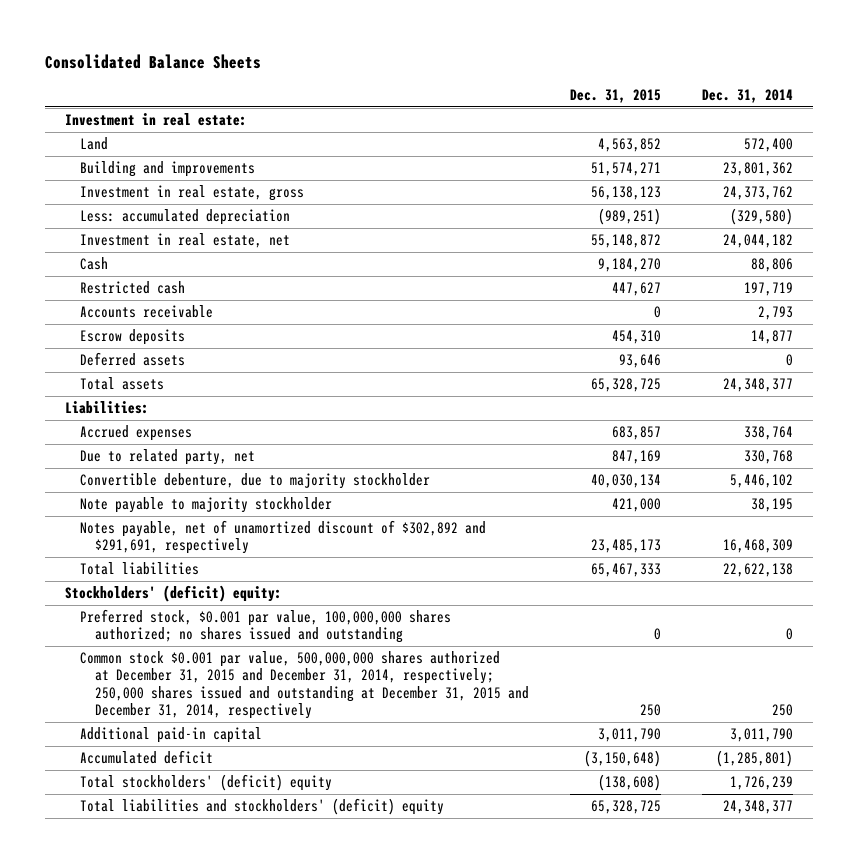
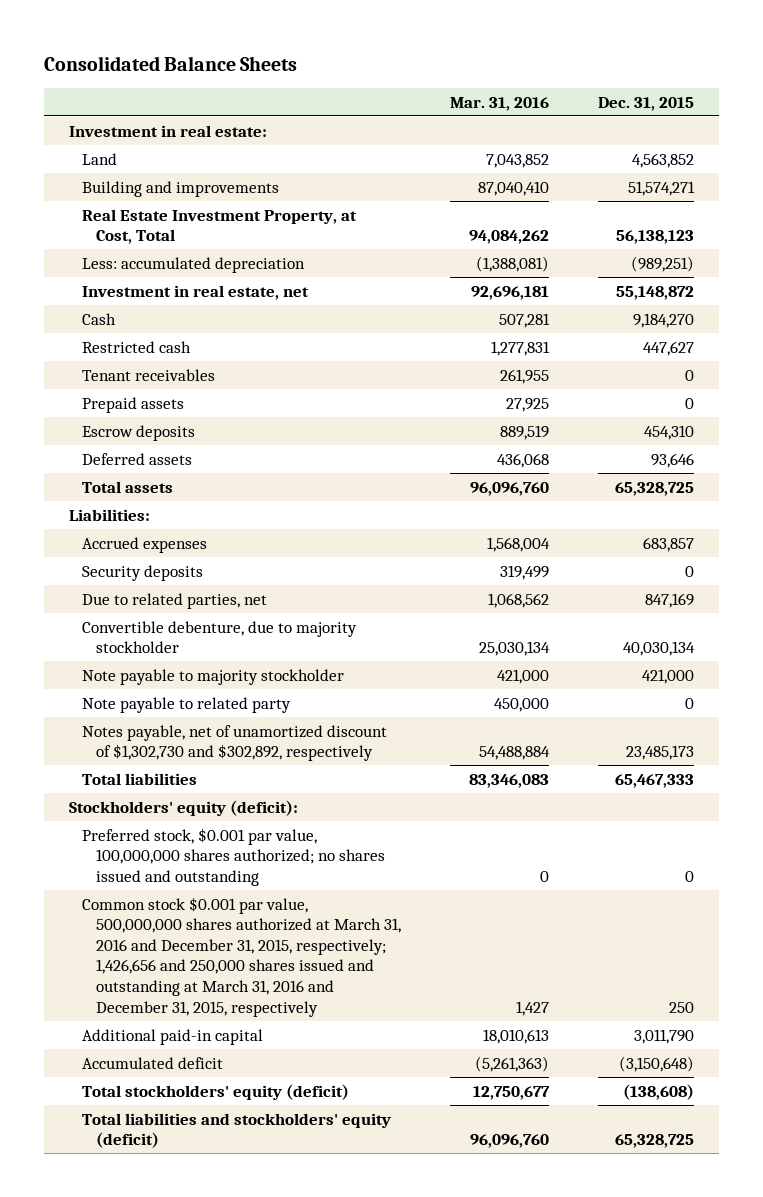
- | Dec. 31, 2015 | Dec. 31, 2014
+ | Mar. 31, 2016 | Dec. 31, 2015
- Investment in real estate, gross | 56,138,123 | 24,373,762
+ Real Estate Investment Property, at Cost, Total | 94,084,262 | 56,138,123
- Accounts receivable | 0 | 2,793
+ Tenant receivables | 261,955 | 0
+ Prepaid assets | 27,925 | 0
- Due to related party, net | 847,169 | 330,768
+ Security deposits | 319,499 | 0
+ Due to related parties, net | 1,068,562 | 847,169
- Notes payable, net of unamortized discount of $302,892 and $291,691, respectively | 23,485,173 | 16,468,309
+ Note payable to related party | 450,000 | 0
+ Notes payable, net of unamortized discount of $1,302,730 and $302,892, respectively | 54,488,884 | 23,485,173
- Stockholders' (deficit) equity:
+ Stockholders' equity (deficit):
- Common stock $0.001 par value, 500,000,000 shares authorized at December 31, 2015 and December 31, 2014, respectively; 250,000 shares issued and outstanding at December 31, 2015 and December 31, 2014, respectively | 250 | 250
+ Common stock $0.001 par value, 500,000,000 shares authorized at March 31, 2016 and December 31, 2015, respectively; 1,426,656 and 250,000 shares issued and outstanding at March 31, 2016 and December 31, 2015, respectively | 1,427 | 250
- Total stockholders' (deficit) equity | (138,608) | 1,726,239
- Total liabilities and stockholders' (deficit) equity | 65,328,725 | 24,348,377
+ Total stockholders' equity (deficit) | 12,750,677 | (138,608)
+ Total liabilities and stockholders' equity (deficit) | 96,096,760 | 65,328,725

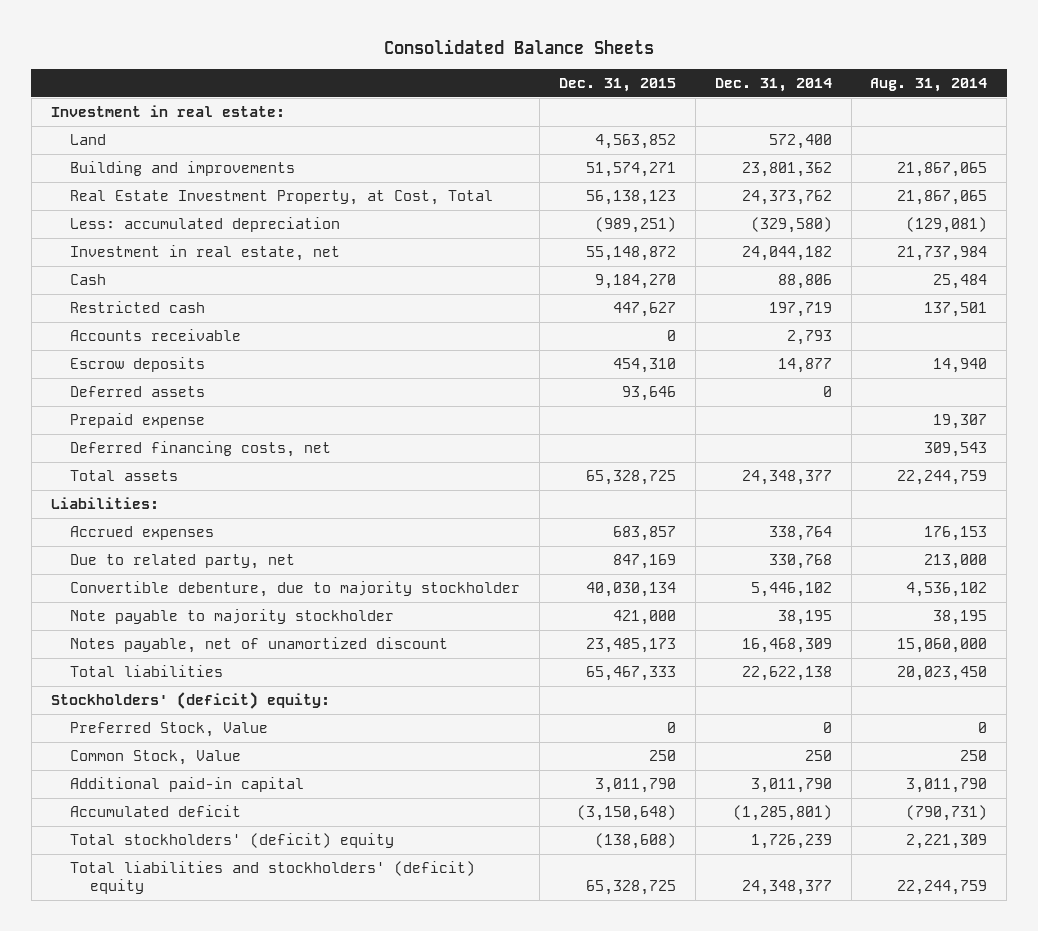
- | Mar. 31, 2016 | Dec. 31, 2015
+ | Dec. 31, 2015 | Dec. 31, 2014 | Aug. 31, 2014
- Tenant receivables | 261,955 | 0
- Prepaid assets | 27,925 | 0
+ Accounts receivable | 0 | 2,793 |
+ Prepaid expense | | | 19,307
+ Deferred financing costs, net | | | 309,543
- Security deposits | 319,499 | 0
- Due to related parties, net | 1,068,562 | 847,169
+ Due to related party, net | 847,169 | 330,768 | 213,000
- Note payable to related party | 450,000 | 0
- Notes payable, net of unamortized discount of $1,302,730 and $302,892, respectively | 54,488,884 | 23,485,173
+ Notes payable, net of unamortized discount | 23,485,173 | 16,468,309 | 15,060,000
- Stockholders' equity (deficit):
- Preferred stock, $0.001 par value, 100,000,000 shares authorized; no shares issued and outstanding | 0 | 0
- Common stock $0.001 par value, 500,000,000 shares authorized at March 31, 2016 and December 31, 2015, respectively; 1,426,656 and 250,000 shares issued and outstanding at March 31, 2016 and December 31, 2015, respectively | 1,427 | 250
+ Stockholders' (deficit) equity:
+ Preferred Stock, Value | 0 | 0 | 0
+ Common Stock, Value | 250 | 250 | 250
- Total stockholders' equity (deficit) | 12,750,677 | (138,608)
- Total liabilities and stockholders' equity (deficit) | 96,096,760 | 65,328,725
+ Total stockholders' (deficit) equity | (138,608) | 1,726,239 | 2,221,309
+ Total liabilities and stockholders' (deficit) equity | 65,328,725 | 24,348,377 | 22,244,759

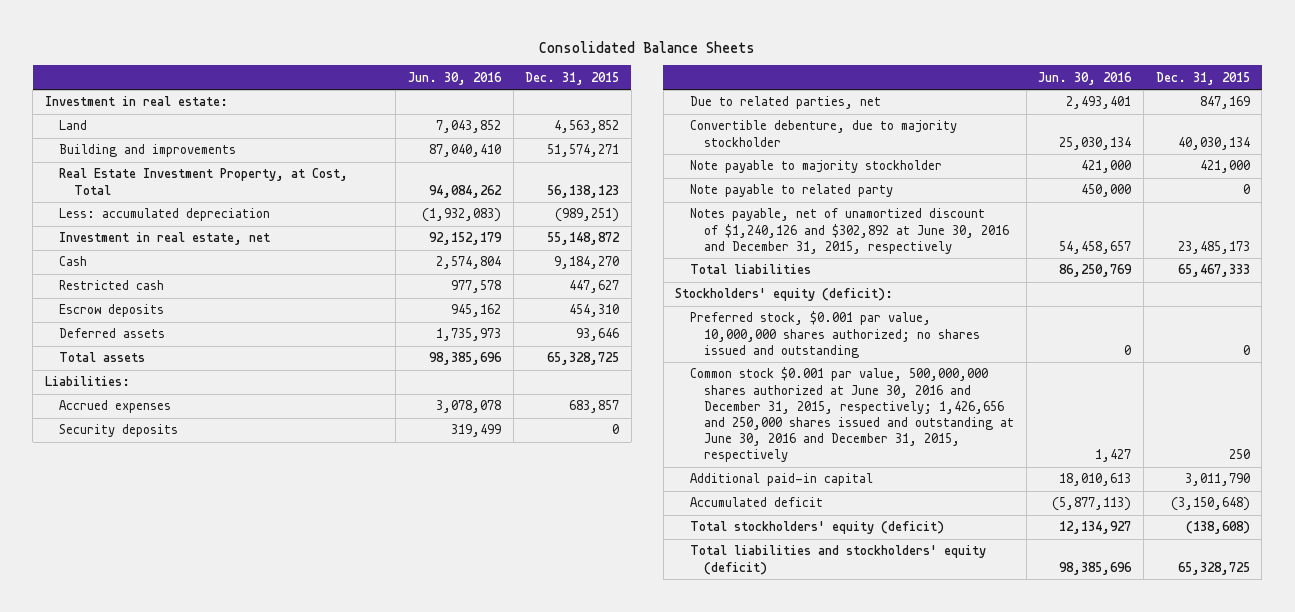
- | Dec. 31, 2015 | Dec. 31, 2014 | Aug. 31, 2014
+ | Jun. 30, 2016 | Dec. 31, 2015
- Accounts receivable | 0 | 2,793 |
- Prepaid expense | | | 19,307
- Deferred financing costs, net | | | 309,543
- Due to related party, net | 847,169 | 330,768 | 213,000
+ Security deposits | 319,499 | 0
+ Due to related parties, net | 2,493,401 | 847,169
- Notes payable, net of unamortized discount | 23,485,173 | 16,468,309 | 15,060,000
+ Note payable to related party | 450,000 | 0
+ Notes payable, net of unamortized discount of $1,240,126 and $302,892 at June 30, 2016 and December 31, 2015, respectively | 54,458,657 | 23,485,173
- Stockholders' (deficit) equity:
- Preferred Stock, Value | 0 | 0 | 0
- Common Stock, Value | 250 | 250 | 250
+ Stockholders' equity (deficit):
+ Preferred stock, $0.001 par value, 10,000,000 shares authorized; no shares issued and outstanding | 0 | 0
+ Common stock $0.001 par value, 500,000,000 shares authorized at June 30, 2016 and December 31, 2015, respectively; 1,426,656 and 250,000 shares issued and outstanding at June 30, 2016 and December 31, 2015, respectively | 1,427 | 250
- Total stockholders' (deficit) equity | (138,608) | 1,726,239 | 2,221,309
- Total liabilities and stockholders' (deficit) equity | 65,328,725 | 24,348,377 | 22,244,759
+ Total stockholders' equity (deficit) | 12,134,927 | (138,608)
+ Total liabilities and stockholders' equity (deficit) | 98,385,696 | 65,328,725

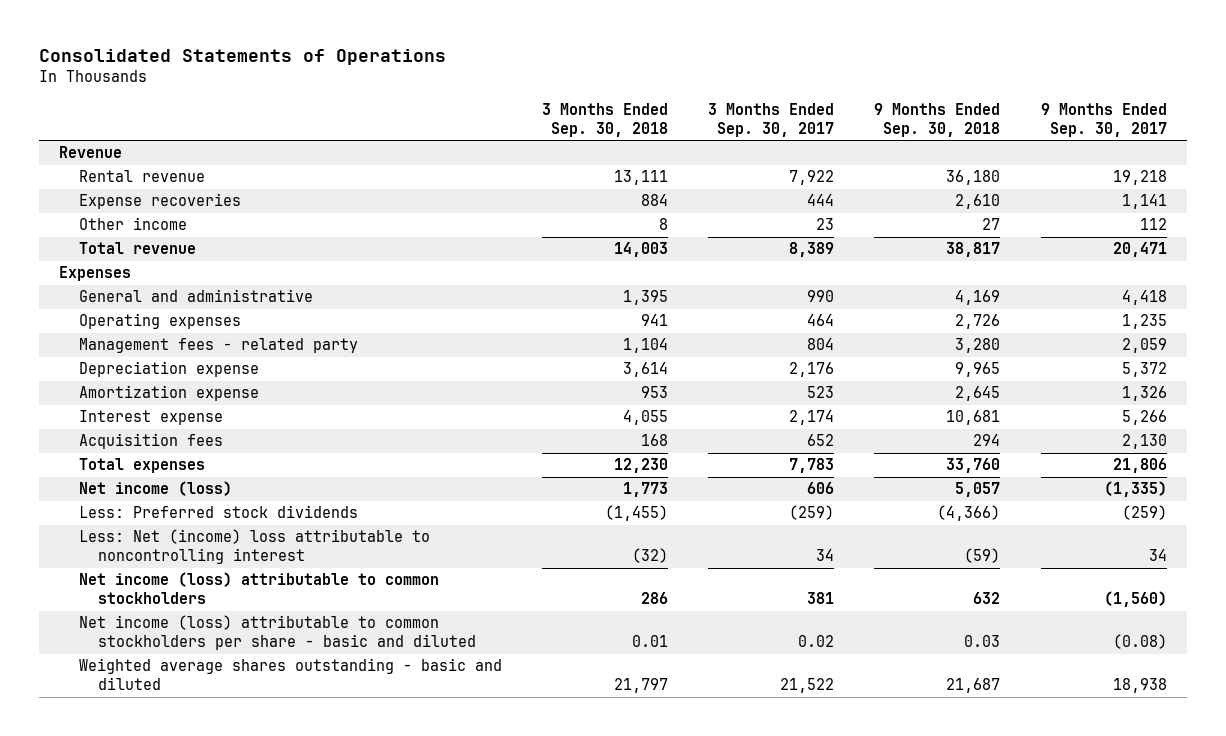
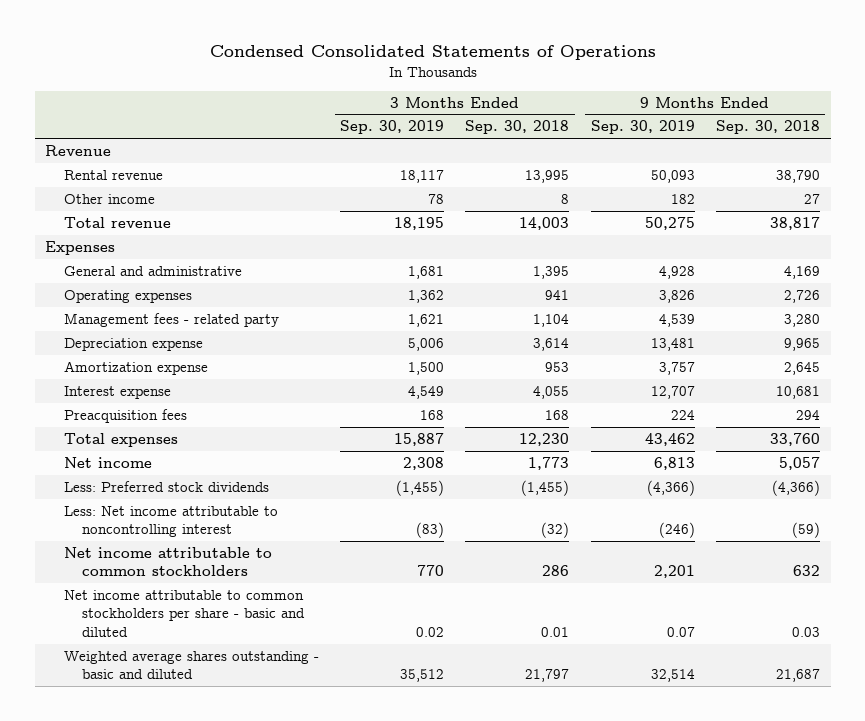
- Consolidated Statements of Operations
+ Condensed Consolidated Statements of Operations
- | 3 Months Ended Sep. 30, 2018 | 3 Months Ended Sep. 30, 2017 | 9 Months Ended Sep. 30, 2018 | 9 Months Ended Sep. 30, 2017
+ | 3 Months Ended Sep. 30, 2019 | 3 Months Ended Sep. 30, 2018 | 9 Months Ended Sep. 30, 2019 | 9 Months Ended Sep. 30, 2018
- Rental revenue | 13,111 | 7,922 | 36,180 | 19,218
- Expense recoveries | 884 | 444 | 2,610 | 1,141
+ Rental revenue | 18,117 | 13,995 | 50,093 | 38,790
- Acquisition fees | 168 | 652 | 294 | 2,130
+ Preacquisition fees | 168 | 168 | 224 | 294
- Net income (loss) | 1,773 | 606 | 5,057 | (1,335)
+ Net income | 2,308 | 1,773 | 6,813 | 5,057
- Less: Net (income) loss attributable to noncontrolling interest | (32) | 34 | (59) | 34
- Net income (loss) attributable to common stockholders | 286 | 381 | 632 | (1,560)
- Net income (loss) attributable to common stockholders per share - basic and diluted | 0.01 | 0.02 | 0.03 | (0.08)
+ Less: Net income attributable to noncontrolling interest | (83) | (32) | (246) | (59)
+ Net income attributable to common stockholders | 770 | 286 | 2,201 | 632
+ Net income attributable to common stockholders per share - basic and diluted | 0.02 | 0.01 | 0.07 | 0.03

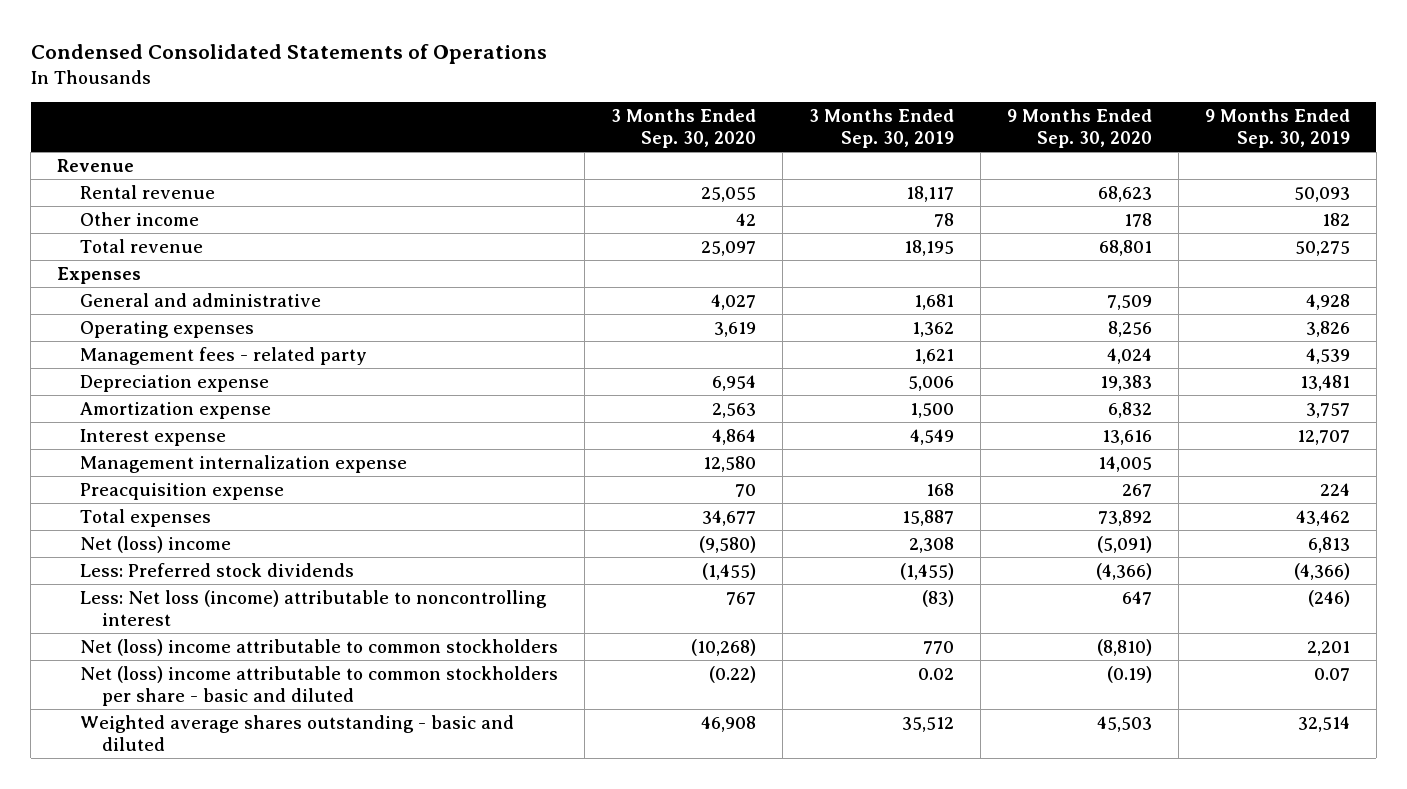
- | 3 Months Ended Sep. 30, 2019 | 3 Months Ended Sep. 30, 2018 | 9 Months Ended Sep. 30, 2019 | 9 Months Ended Sep. 30, 2018
+ | 3 Months Ended Sep. 30, 2020 | 3 Months Ended Sep. 30, 2019 | 9 Months Ended Sep. 30, 2020 | 9 Months Ended Sep. 30, 2019
- Preacquisition fees | 168 | 168 | 224 | 294
+ Management internalization expense | 12,580 | | 14,005 |
+ Preacquisition expense | 70 | 168 | 267 | 224
- Net income | 2,308 | 1,773 | 6,813 | 5,057
+ Net (loss) income | (9,580) | 2,308 | (5,091) | 6,813
- Less: Net income attributable to noncontrolling interest | (83) | (32) | (246) | (59)
- Net income attributable to common stockholders | 770 | 286 | 2,201 | 632
- Net income attributable to common stockholders per share - basic and diluted | 0.02 | 0.01 | 0.07 | 0.03
+ Less: Net loss (income) attributable to noncontrolling interest | 767 | (83) | 647 | (246)
+ Net (loss) income attributable to common stockholders | (10,268) | 770 | (8,810) | 2,201
+ Net (loss) income attributable to common stockholders per share - basic and diluted | (0.22) | 0.02 | (0.19) | 0.07

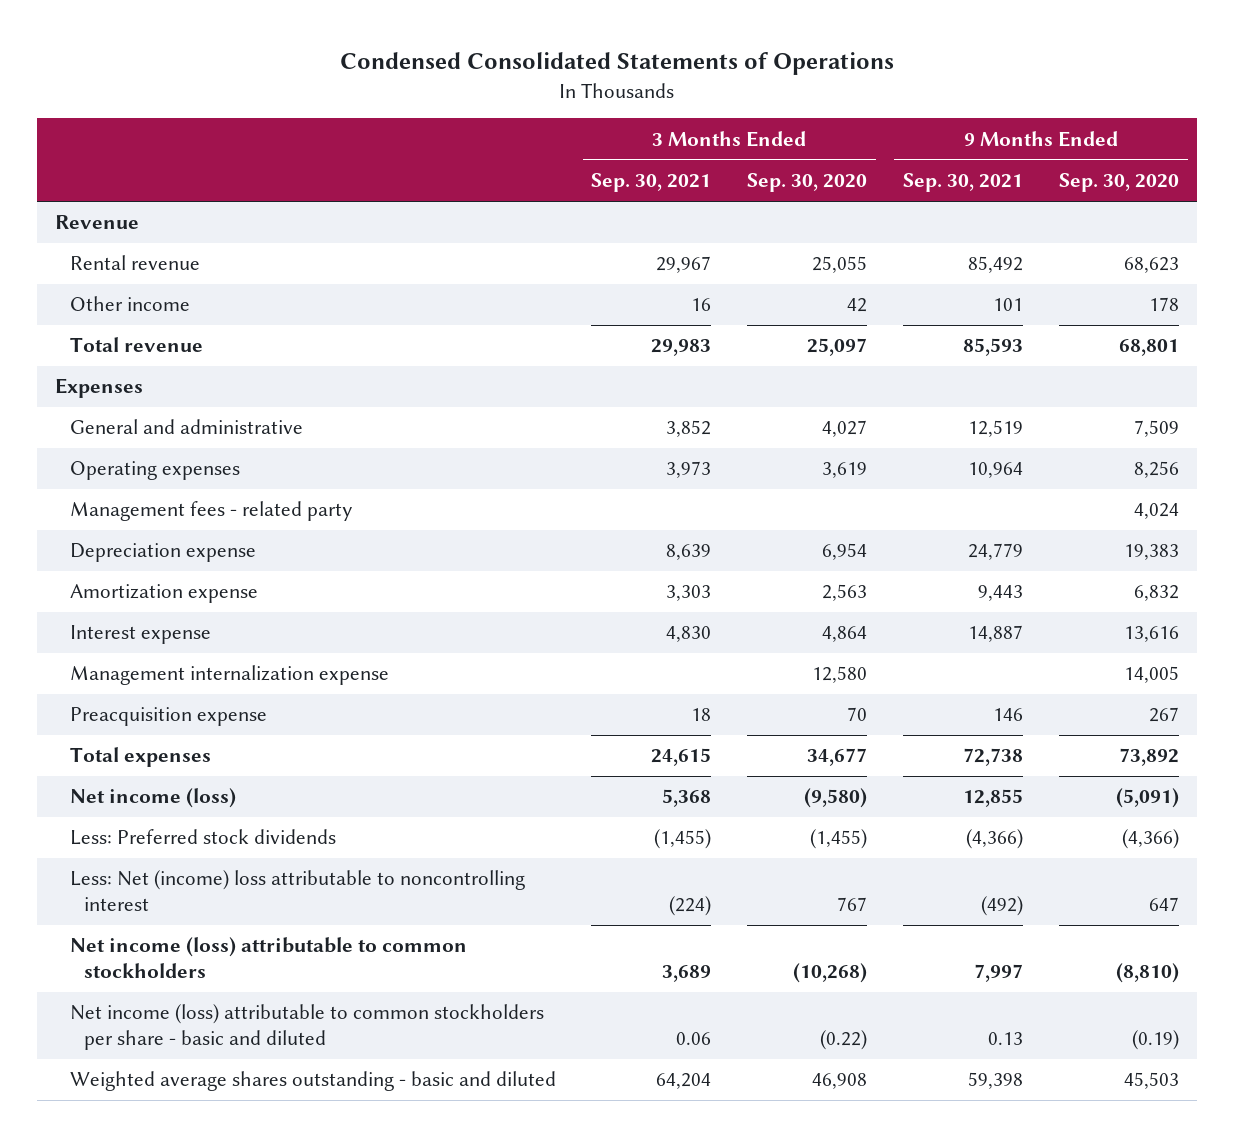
- | 3 Months Ended Sep. 30, 2020 | 3 Months Ended Sep. 30, 2019 | 9 Months Ended Sep. 30, 2020 | 9 Months Ended Sep. 30, 2019
+ | 3 Months Ended Sep. 30, 2021 | 3 Months Ended Sep. 30, 2020 | 9 Months Ended Sep. 30, 2021 | 9 Months Ended Sep. 30, 2020
- Net (loss) income | (9,580) | 2,308 | (5,091) | 6,813
+ Net income (loss) | 5,368 | (9,580) | 12,855 | (5,091)
- Less: Net loss (income) attributable to noncontrolling interest | 767 | (83) | 647 | (246)
- Net (loss) income attributable to common stockholders | (10,268) | 770 | (8,810) | 2,201
- Net (loss) income attributable to common stockholders per share - basic and diluted | (0.22) | 0.02 | (0.19) | 0.07
+ Less: Net (income) loss attributable to noncontrolling interest | (224) | 767 | (492) | 647
+ Net income (loss) attributable to common stockholders | 3,689 | (10,268) | 7,997 | (8,810)
+ Net income (loss) attributable to common stockholders per share - basic and diluted | 0.06 | (0.22) | 0.13 | (0.19)

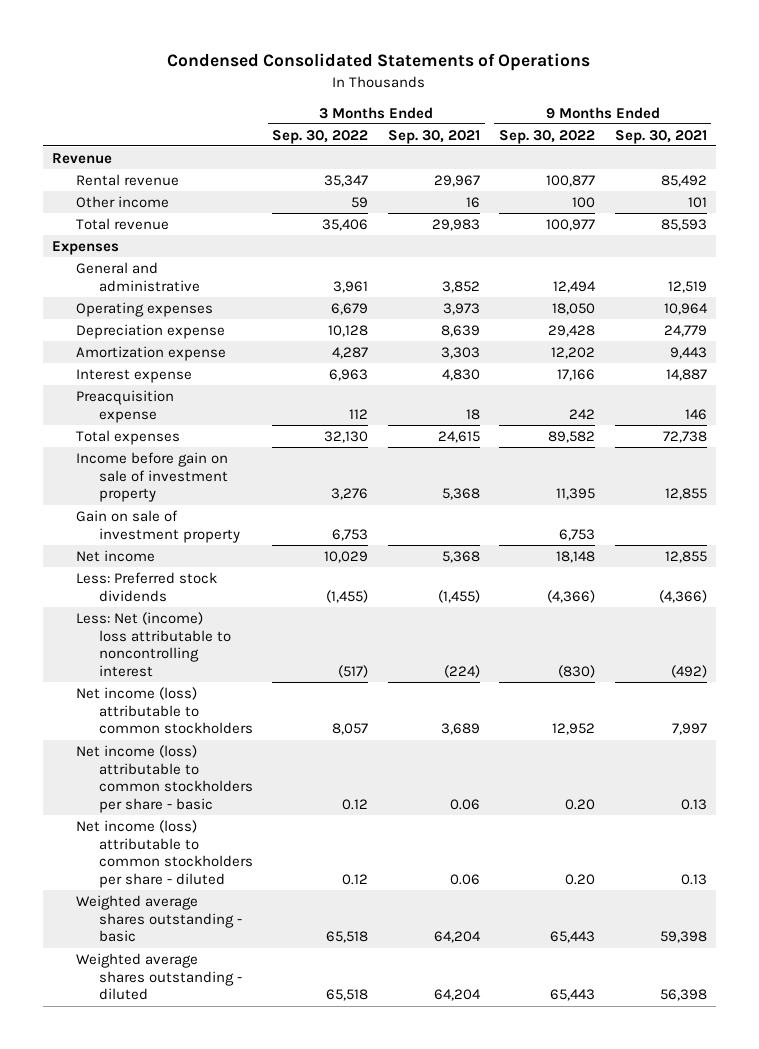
- | 3 Months Ended Sep. 30, 2021 | 3 Months Ended Sep. 30, 2020 | 9 Months Ended Sep. 30, 2021 | 9 Months Ended Sep. 30, 2020
+ | 3 Months Ended Sep. 30, 2022 | 3 Months Ended Sep. 30, 2021 | 9 Months Ended Sep. 30, 2022 | 9 Months Ended Sep. 30, 2021
- Management fees - related party | | | | 4,024
- Management internalization expense | | 12,580 | | 14,005
- Net income (loss) | 5,368 | (9,580) | 12,855 | (5,091)
+ Income before gain on sale of investment property | 3,276 | 5,368 | 11,395 | 12,855
+ Gain on sale of investment property | 6,753 | | 6,753 |
+ Net income | 10,029 | 5,368 | 18,148 | 12,855
- Net income (loss) attributable to common stockholders per share - basic and diluted | 0.06 | (0.22) | 0.13 | (0.19)
- Weighted average shares outstanding - basic and diluted | 64,204 | 46,908 | 59,398 | 45,503
+ Net income (loss) attributable to common stockholders per share - basic | 0.12 | 0.06 | 0.20 | 0.13
+ Net income (loss) attributable to common stockholders per share - diluted | 0.12 | 0.06 | 0.20 | 0.13
+ Weighted average shares outstanding - basic | 65,518 | 64,204 | 65,443 | 59,398
+ Weighted average shares outstanding - diluted | 65,518 | 64,204 | 65,443 | 56,398

